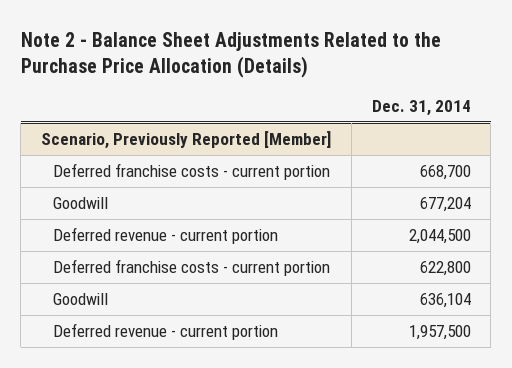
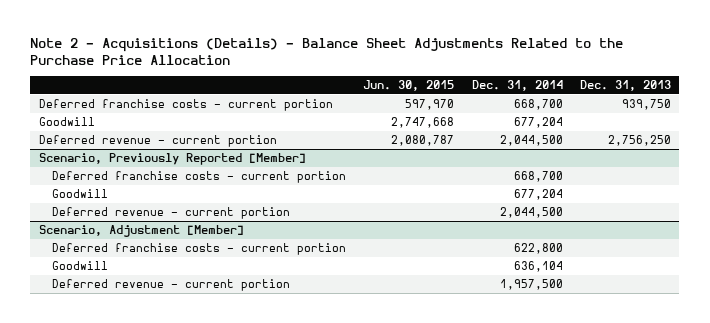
- Note 2 - Balance Sheet Adjustments Related to the Purchase Price Allocation (Details)
+ Note 2 - Acquisitions (Details) - Balance Sheet Adjustments Related to the Purchase Price Allocation
- | Dec. 31, 2014
+ | Jun. 30, 2015 | Dec. 31, 2014 | Dec. 31, 2013
+ Deferred franchise costs - current portion | 597,970 | 668,700 | 939,750
+ Goodwill | 2,747,668 | 677,204 |
+ Deferred revenue - current portion | 2,080,787 | 2,044,500 | 2,756,250
+ Scenario, Adjustment [Member]

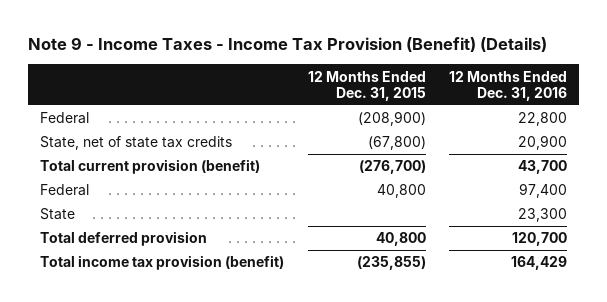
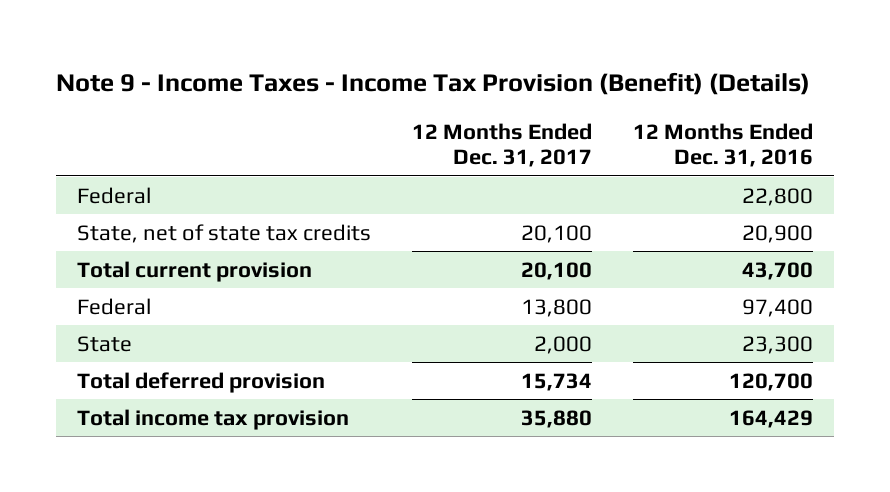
- | 12 Months Ended Dec. 31, 2015 | 12 Months Ended Dec. 31, 2016
+ | 12 Months Ended Dec. 31, 2017 | 12 Months Ended Dec. 31, 2016
- Total current provision (benefit) | (276,700) | 43,700
+ Total current provision | 20,100 | 43,700
- Total income tax provision (benefit) | (235,855) | 164,429
+ Total income tax provision | 35,880 | 164,429

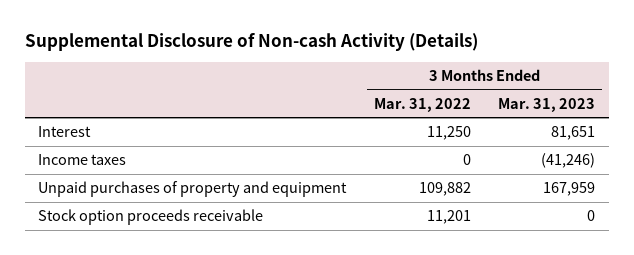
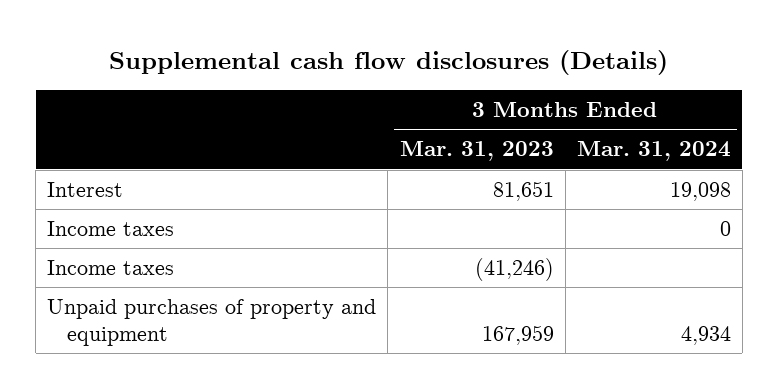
- Supplemental Disclosure of Non-cash Activity (Details)
+ Supplemental cash flow disclosures (Details)
- | 3 Months Ended Mar. 31, 2022 | 3 Months Ended Mar. 31, 2023
+ | 3 Months Ended Mar. 31, 2023 | 3 Months Ended Mar. 31, 2024
+ Income taxes | | 0
- Stock option proceeds receivable | 11,201 | 0

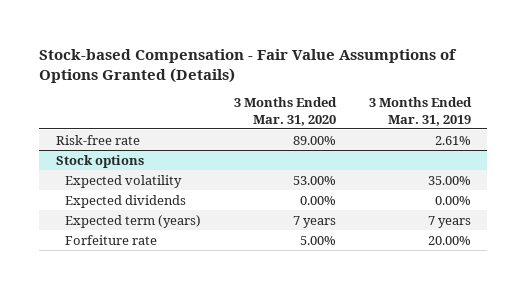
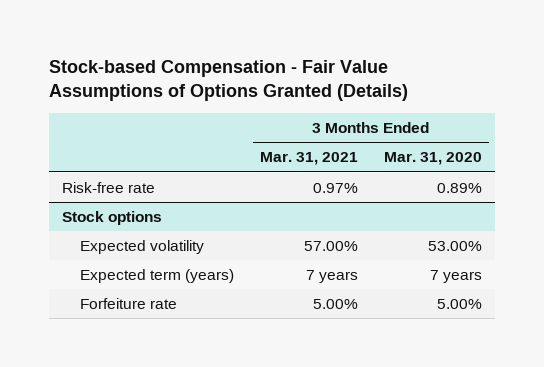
- | 3 Months Ended Mar. 31, 2020 | 3 Months Ended Mar. 31, 2019
+ | 3 Months Ended Mar. 31, 2021 | 3 Months Ended Mar. 31, 2020
- Risk-free rate | 89.00% | 2.61%
+ Risk-free rate | 0.97% | 0.89%
@ Stock options
- Expected dividends | 0.00% | 0.00%

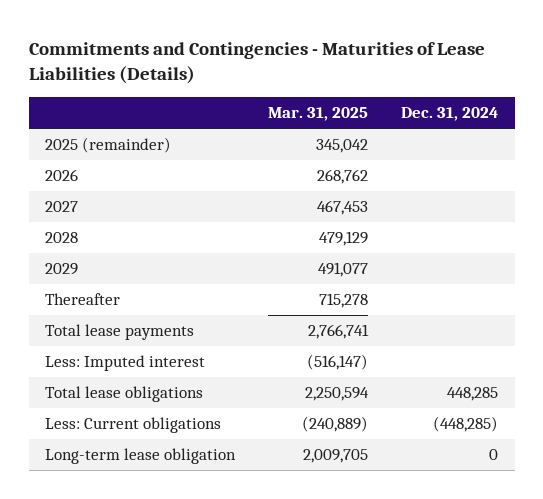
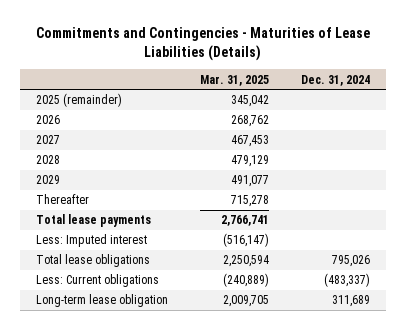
- Total lease obligations | 2,250,594 | 448,285
- Less: Current obligations | (240,889) | (448,285)
- Long-term lease obligation | 2,009,705 | 0
+ Total lease obligations | 2,250,594 | 795,026
+ Less: Current obligations | (240,889) | (483,337)
+ Long-term lease obligation | 2,009,705 | 311,689

